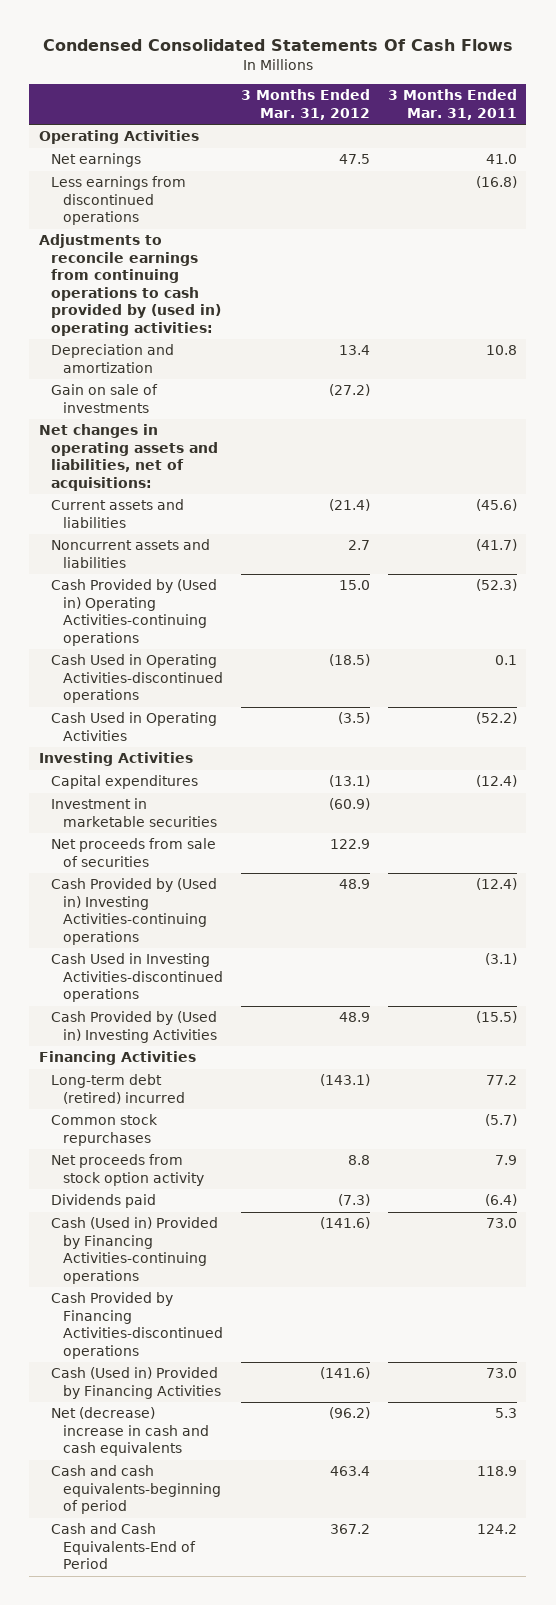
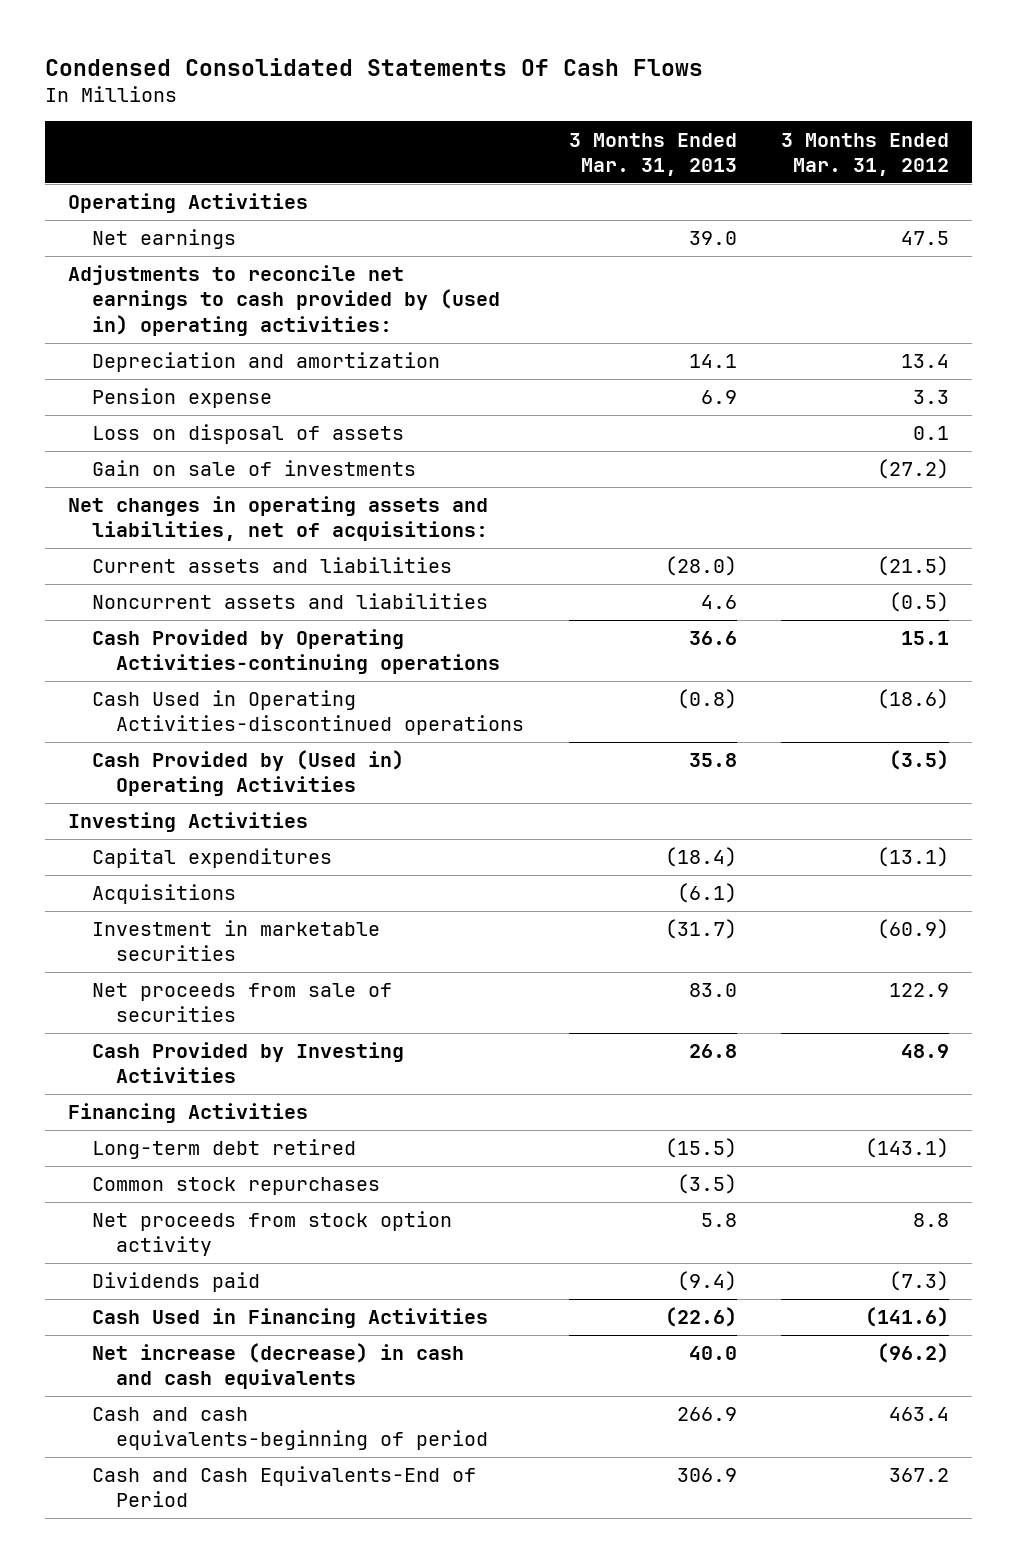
- | 3 Months Ended Mar. 31, 2012 | 3 Months Ended Mar. 31, 2011
+ | 3 Months Ended Mar. 31, 2013 | 3 Months Ended Mar. 31, 2012
- Less earnings from discontinued operations | | (16.8)
- Adjustments to reconcile earnings from continuing operations to cash provided by (used in) operating activities:
+ Adjustments to reconcile net earnings to cash provided by (used in) operating activities:
+ Pension expense | 6.9 | 3.3
+ Loss on disposal of assets | | 0.1
- Current assets and liabilities | (21.4) | (45.6)
- Noncurrent assets and liabilities | 2.7 | (41.7)
- Cash Provided by (Used in) Operating Activities-continuing operations | 15.0 | (52.3)
- Cash Used in Operating Activities-discontinued operations | (18.5) | 0.1
- Cash Used in Operating Activities | (3.5) | (52.2)
+ Current assets and liabilities | (28.0) | (21.5)
+ Noncurrent assets and liabilities | 4.6 | (0.5)
+ Cash Provided by Operating Activities-continuing operations | 36.6 | 15.1
+ Cash Used in Operating Activities-discontinued operations | (0.8) | (18.6)
+ Cash Provided by (Used in) Operating Activities | 35.8 | (3.5)
+ Acquisitions | (6.1) |
- Cash Provided by (Used in) Investing Activities-continuing operations | 48.9 | (12.4)
- Cash Used in Investing Activities-discontinued operations | | (3.1)
- Cash Provided by (Used in) Investing Activities | 48.9 | (15.5)
+ Cash Provided by Investing Activities | 26.8 | 48.9
- Long-term debt (retired) incurred | (143.1) | 77.2
+ Long-term debt retired | (15.5) | (143.1)
- Cash (Used in) Provided by Financing Activities-continuing operations | (141.6) | 73.0
- Cash Provided by Financing Activities-discontinued operations
- Cash (Used in) Provided by Financing Activities | (141.6) | 73.0
- Net (decrease) increase in cash and cash equivalents | (96.2) | 5.3
+ Cash Used in Financing Activities | (22.6) | (141.6)
+ Net increase (decrease) in cash and cash equivalents | 40.0 | (96.2)

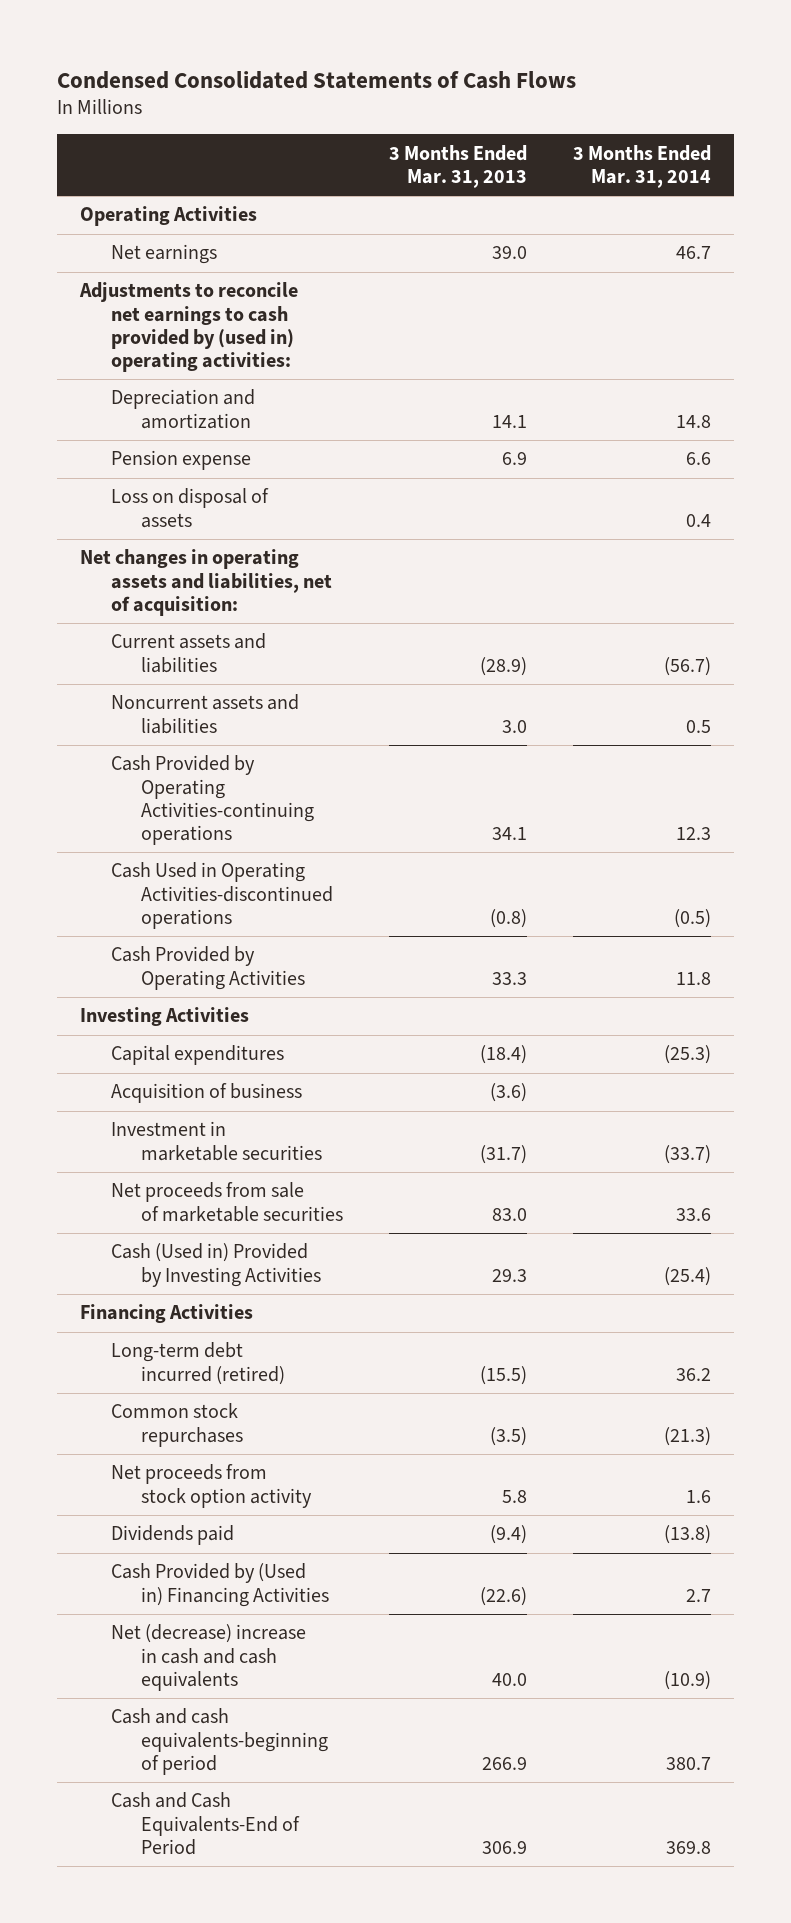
- Condensed Consolidated Statements Of Cash Flows
+ Condensed Consolidated Statements of Cash Flows
- | 3 Months Ended Mar. 31, 2013 | 3 Months Ended Mar. 31, 2012
+ | 3 Months Ended Mar. 31, 2013 | 3 Months Ended Mar. 31, 2014
- Gain on sale of investments | | (27.2)
- Net changes in operating assets and liabilities, net of acquisitions:
- Current assets and liabilities | (28.0) | (21.5)
- Noncurrent assets and liabilities | 4.6 | (0.5)
- Cash Provided by Operating Activities-continuing operations | 36.6 | 15.1
+ Net changes in operating assets and liabilities, net of acquisition:
+ Current assets and liabilities | (28.9) | (56.7)
+ Noncurrent assets and liabilities | 3.0 | 0.5
+ Cash Provided by Operating Activities-continuing operations | 34.1 | 12.3
- Cash Provided by (Used in) Operating Activities | 35.8 | (3.5)
+ Cash Provided by Operating Activities | 33.3 | 11.8
- Acquisitions | (6.1) |
+ Acquisition of business | (3.6) |
- Net proceeds from sale of securities | 83.0 | 122.9
- Cash Provided by Investing Activities | 26.8 | 48.9
+ Net proceeds from sale of marketable securities | 83.0 | 33.6
+ Cash (Used in) Provided by Investing Activities | 29.3 | (25.4)
- Long-term debt retired | (15.5) | (143.1)
+ Long-term debt incurred (retired) | (15.5) | 36.2
- Cash Used in Financing Activities | (22.6) | (141.6)
- Net increase (decrease) in cash and cash equivalents | 40.0 | (96.2)
+ Cash Provided by (Used in) Financing Activities | (22.6) | 2.7
+ Net (decrease) increase in cash and cash equivalents | 40.0 | (10.9)

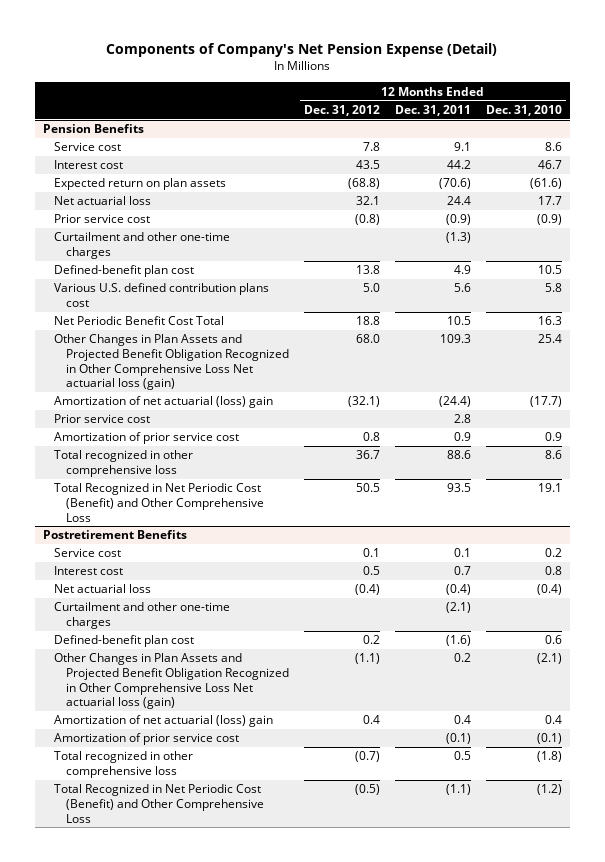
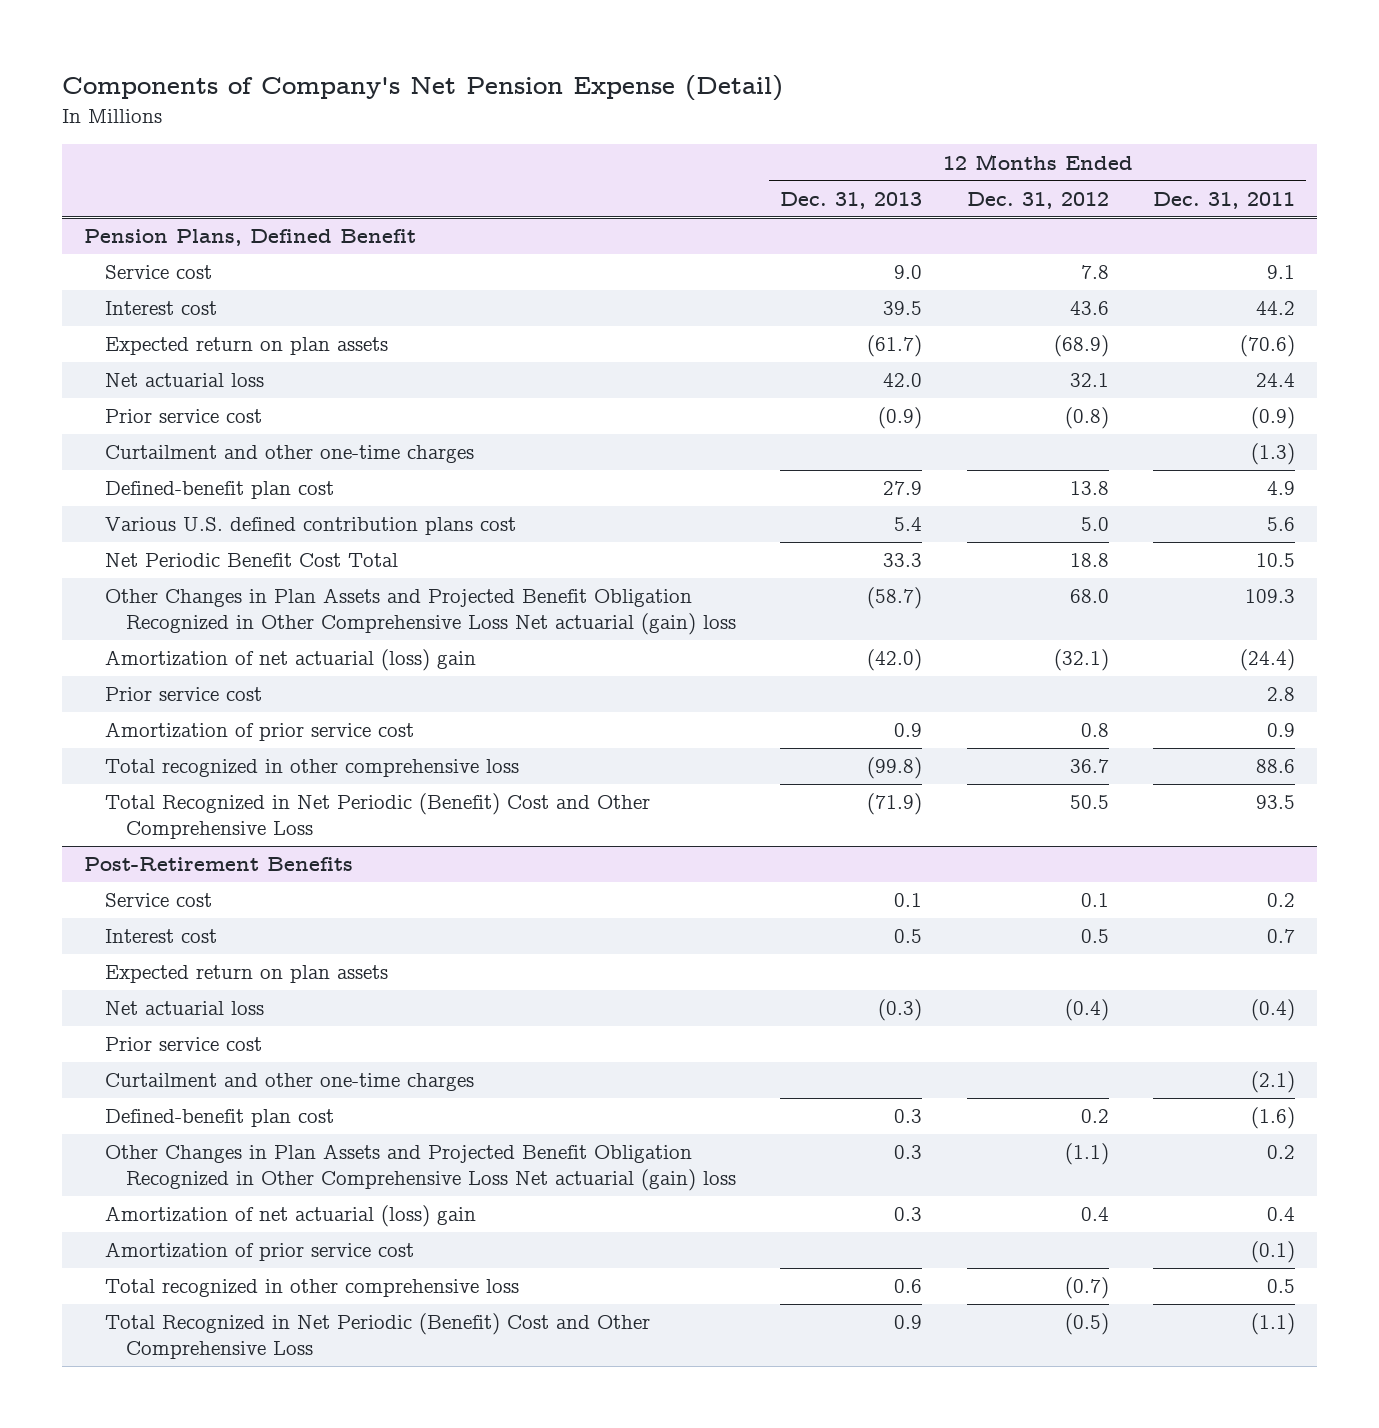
- | 12 Months Ended Dec. 31, 2012 | 12 Months Ended Dec. 31, 2011 | 12 Months Ended Dec. 31, 2010
+ | 12 Months Ended Dec. 31, 2013 | 12 Months Ended Dec. 31, 2012 | 12 Months Ended Dec. 31, 2011
- Pension Benefits
+ Pension Plans, Defined Benefit
- Interest cost | 43.5 | 44.2 | 46.7
- Expected return on plan assets | (68.8) | (70.6) | (61.6)
+ Interest cost | 39.5 | 43.6 | 44.2
+ Expected return on plan assets | (61.7) | (68.9) | (70.6)
- Other Changes in Plan Assets and Projected Benefit Obligation Recognized in Other Comprehensive Loss Net actuarial loss (gain) | 68.0 | 109.3 | 25.4
+ Other Changes in Plan Assets and Projected Benefit Obligation Recognized in Other Comprehensive Loss Net actuarial (gain) loss | (58.7) | 68.0 | 109.3
- Total Recognized in Net Periodic Cost (Benefit) and Other Comprehensive Loss | 50.5 | 93.5 | 19.1
- Postretirement Benefits
- Service cost | 0.1 | 0.1 | 0.2
+ Total Recognized in Net Periodic (Benefit) Cost and Other Comprehensive Loss | (71.9) | 50.5 | 93.5
+ Post-Retirement Benefits
+ Service cost | 0.1 | 0.1 | 0.2
+ Expected return on plan assets
+ Prior service cost
- Other Changes in Plan Assets and Projected Benefit Obligation Recognized in Other Comprehensive Loss Net actuarial loss (gain) | (1.1) | 0.2 | (2.1)
+ Other Changes in Plan Assets and Projected Benefit Obligation Recognized in Other Comprehensive Loss Net actuarial (gain) loss | 0.3 | (1.1) | 0.2
- Total Recognized in Net Periodic Cost (Benefit) and Other Comprehensive Loss | (0.5) | (1.1) | (1.2)
+ Total Recognized in Net Periodic (Benefit) Cost and Other Comprehensive Loss | 0.9 | (0.5) | (1.1)

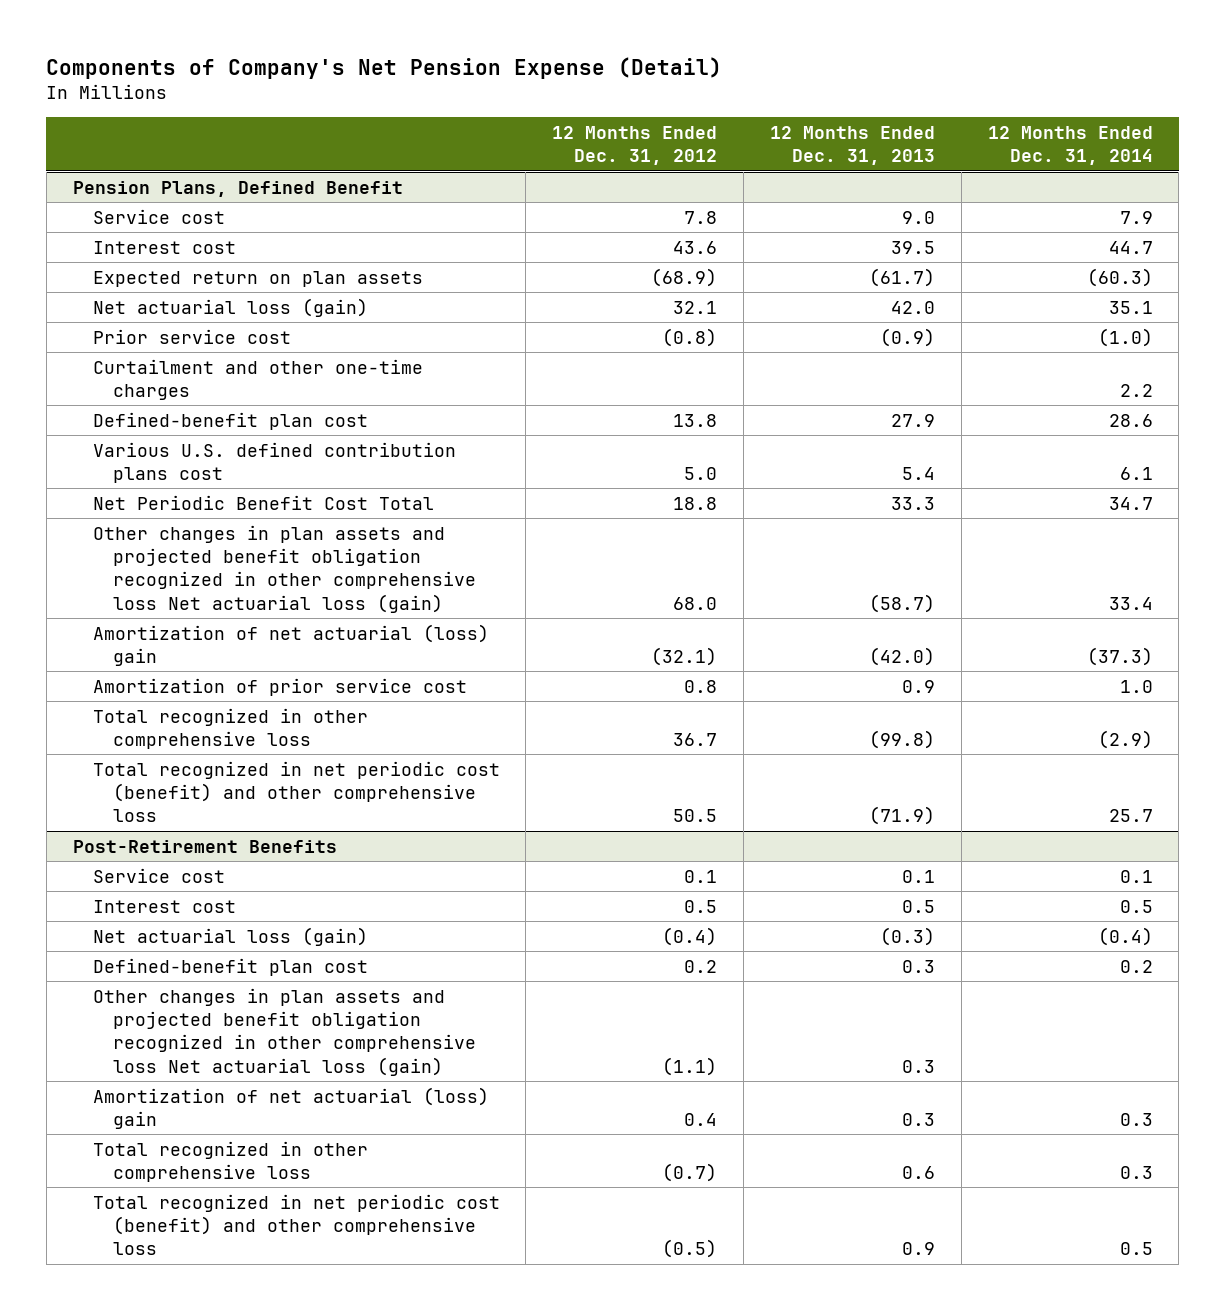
- | 12 Months Ended Dec. 31, 2013 | 12 Months Ended Dec. 31, 2012 | 12 Months Ended Dec. 31, 2011
+ | 12 Months Ended Dec. 31, 2012 | 12 Months Ended Dec. 31, 2013 | 12 Months Ended Dec. 31, 2014
@ Pension Plans, Defined Benefit
- Net actuarial loss | 42.0 | 32.1 | 24.4
+ Net actuarial loss (gain) | 32.1 | 42.0 | 35.1
- Other Changes in Plan Assets and Projected Benefit Obligation Recognized in Other Comprehensive Loss Net actuarial (gain) loss | (58.7) | 68.0 | 109.3
+ Other changes in plan assets and projected benefit obligation recognized in other comprehensive loss Net actuarial loss (gain) | 68.0 | (58.7) | 33.4
- Prior service cost | | | 2.8
- Total Recognized in Net Periodic (Benefit) Cost and Other Comprehensive Loss | (71.9) | 50.5 | 93.5
+ Total recognized in net periodic cost (benefit) and other comprehensive loss | 50.5 | (71.9) | 25.7
@ Post-Retirement Benefits
- Expected return on plan assets
- Net actuarial loss | (0.3) | (0.4) | (0.4)
- Prior service cost
- Curtailment and other one-time charges | | | (2.1)
+ Net actuarial loss (gain) | (0.4) | (0.3) | (0.4)
- Other Changes in Plan Assets and Projected Benefit Obligation Recognized in Other Comprehensive Loss Net actuarial (gain) loss | 0.3 | (1.1) | 0.2
+ Other changes in plan assets and projected benefit obligation recognized in other comprehensive loss Net actuarial loss (gain) | (1.1) | 0.3 |
- Amortization of prior service cost | | | (0.1)
- Total Recognized in Net Periodic (Benefit) Cost and Other Comprehensive Loss | 0.9 | (0.5) | (1.1)
+ Total recognized in net periodic cost (benefit) and other comprehensive loss | (0.5) | 0.9 | 0.5

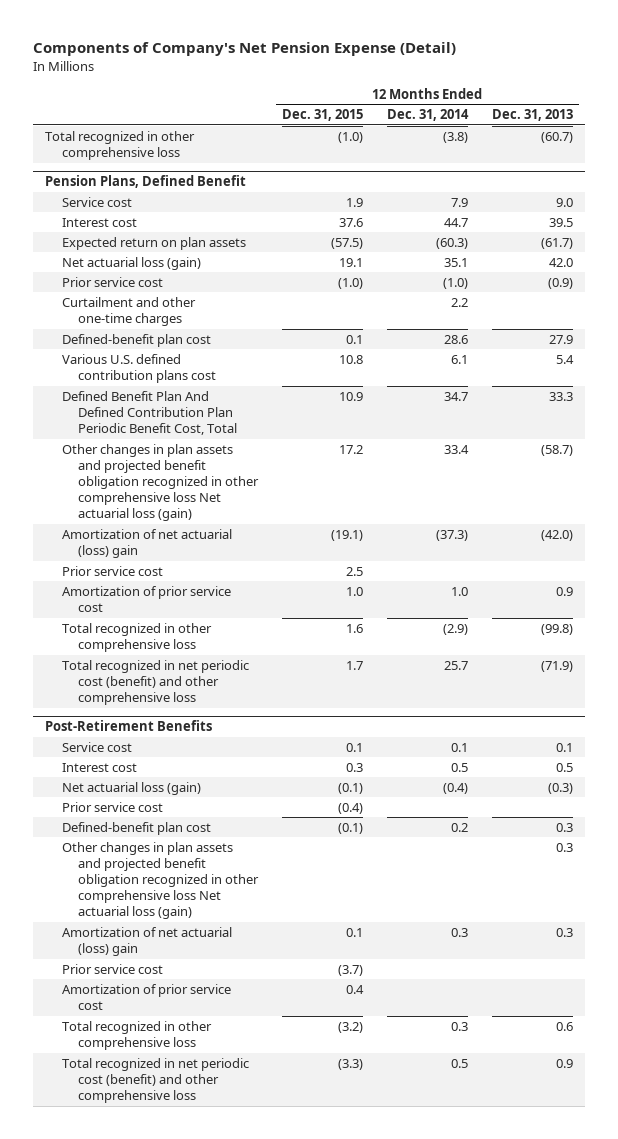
- | 12 Months Ended Dec. 31, 2012 | 12 Months Ended Dec. 31, 2013 | 12 Months Ended Dec. 31, 2014
+ | 12 Months Ended Dec. 31, 2015 | 12 Months Ended Dec. 31, 2014 | 12 Months Ended Dec. 31, 2013
+ Total recognized in other comprehensive loss | (1.0) | (3.8) | (60.7)
@ Pension Plans, Defined Benefit
- Net Periodic Benefit Cost Total | 18.8 | 33.3 | 34.7
+ Defined Benefit Plan And Defined Contribution Plan Periodic Benefit Cost, Total | 10.9 | 34.7 | 33.3
+ Prior service cost | 2.5 | |
@ Post-Retirement Benefits
+ Prior service cost | (0.4) | |
+ Prior service cost | (3.7) | |
+ Amortization of prior service cost | 0.4 | |

